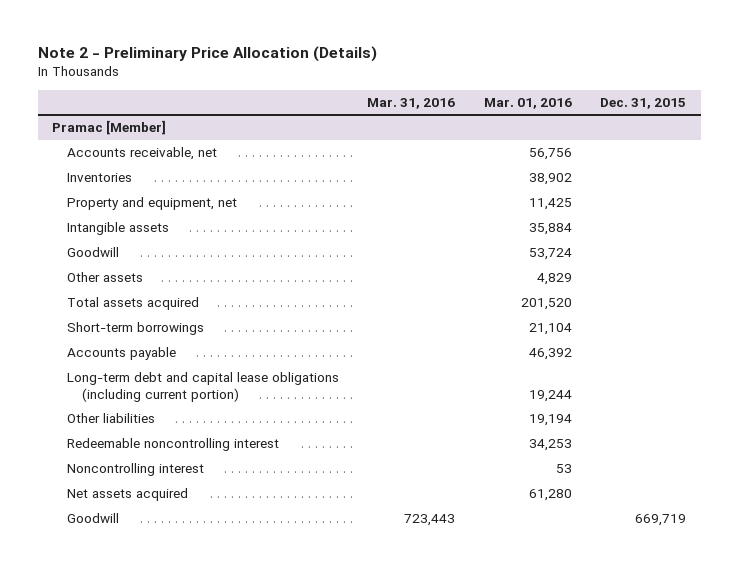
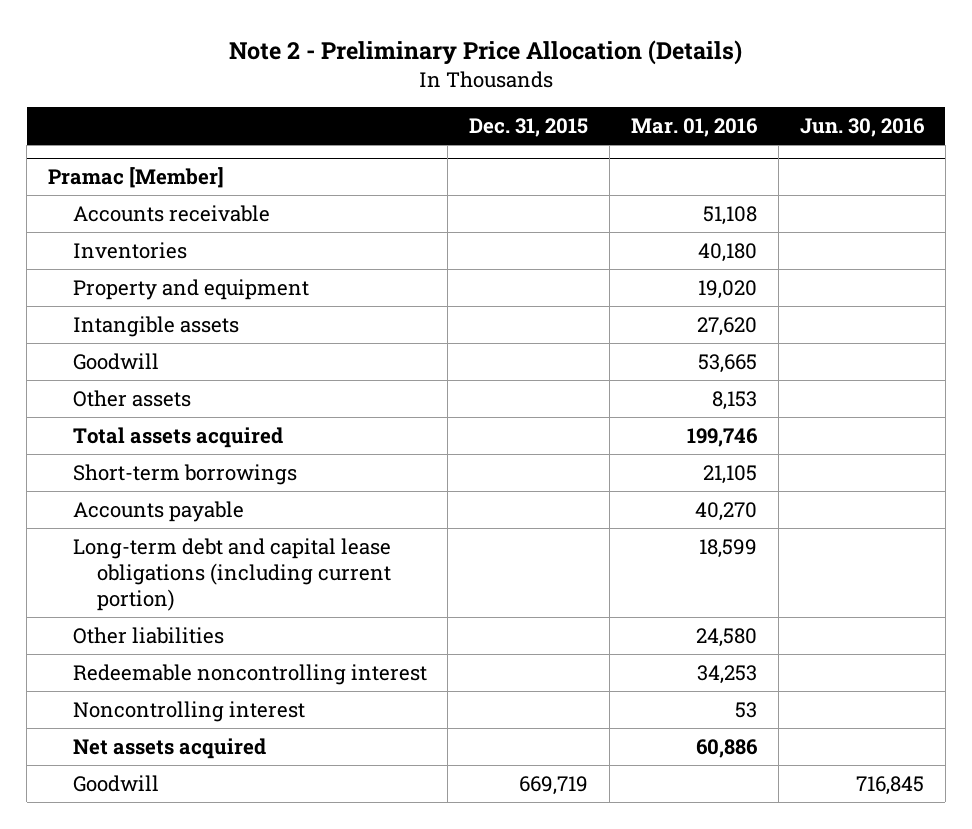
- | Mar. 31, 2016 | Mar. 01, 2016 | Dec. 31, 2015
+ | Dec. 31, 2015 | Mar. 01, 2016 | Jun. 30, 2016
@ Pramac [Member]
- Accounts receivable, net | | 56,756 |
- Inventories | | 38,902 |
- Property and equipment, net | | 11,425 |
- Intangible assets | | 35,884 |
- Goodwill | | 53,724 |
- Other assets | | 4,829 |
- Total assets acquired | | 201,520 |
- Short-term borrowings | | 21,104 |
- Accounts payable | | 46,392 |
- Long-term debt and capital lease obligations (including current portion) | | 19,244 |
- Other liabilities | | 19,194 |
+ Accounts receivable | | 51,108 |
+ Inventories | | 40,180 |
+ Property and equipment | | 19,020 |
+ Intangible assets | | 27,620 |
+ Goodwill | | 53,665 |
+ Other assets | | 8,153 |
+ Total assets acquired | | 199,746 |
+ Short-term borrowings | | 21,105 |
+ Accounts payable | | 40,270 |
+ Long-term debt and capital lease obligations (including current portion) | | 18,599 |
+ Other liabilities | | 24,580 |
- Net assets acquired | | 61,280 |
+ Net assets acquired | | 60,886 |

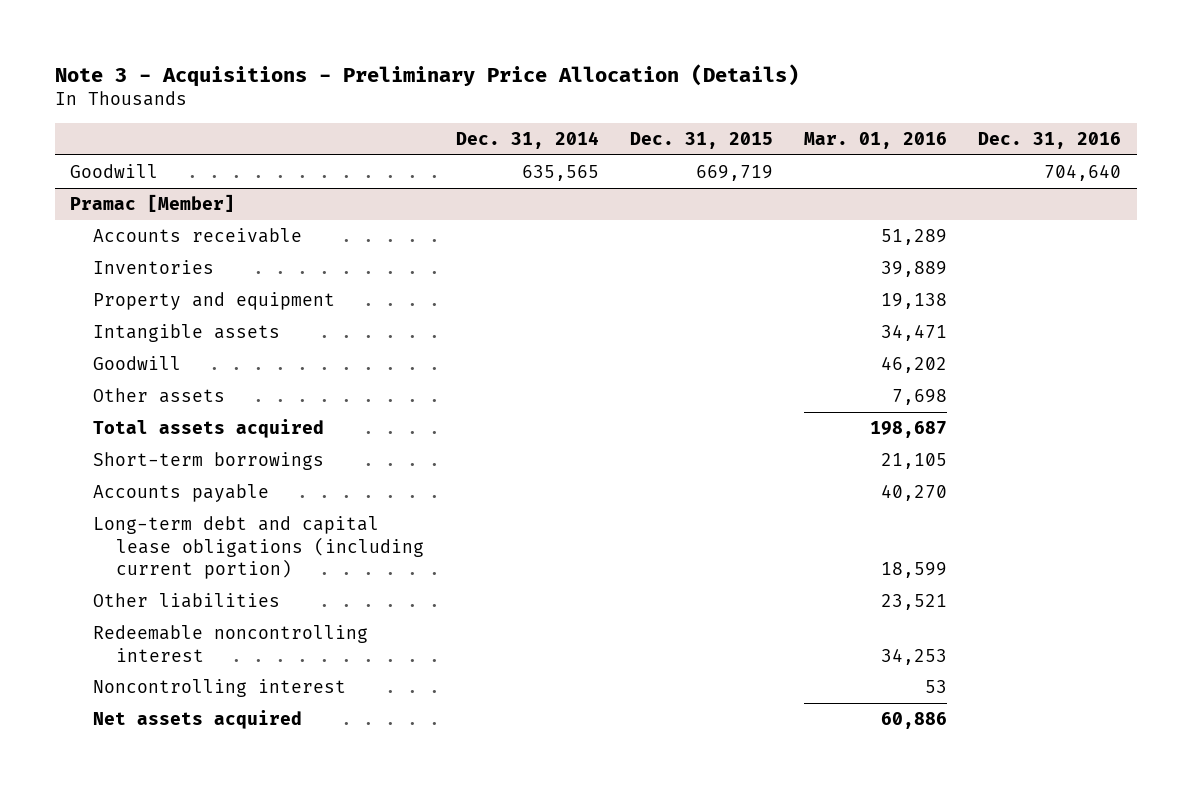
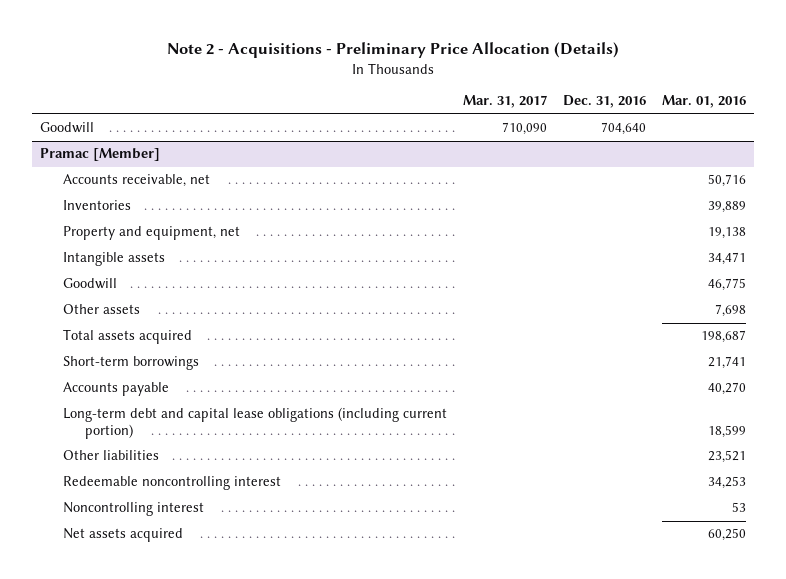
- Note 3 - Acquisitions - Preliminary Price Allocation (Details)
+ Note 2 - Acquisitions - Preliminary Price Allocation (Details)
- | Dec. 31, 2014 | Dec. 31, 2015 | Mar. 01, 2016 | Dec. 31, 2016
+ | Mar. 31, 2017 | Dec. 31, 2016 | Mar. 01, 2016
@ Pramac [Member]
- Accounts receivable | | | 51,289 |
+ Accounts receivable, net | | | 50,716
- Property and equipment | | | 19,138 |
+ Property and equipment, net | | | 19,138
- Goodwill | | | 46,202 |
+ Goodwill | | | 46,775
- Short-term borrowings | | | 21,105 |
+ Short-term borrowings | | | 21,741
- Net assets acquired | | | 60,886 |
+ Net assets acquired | | | 60,250

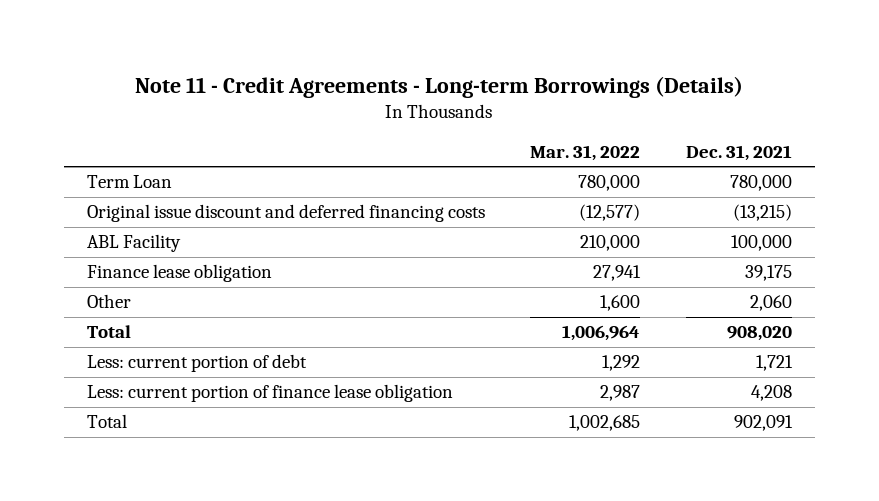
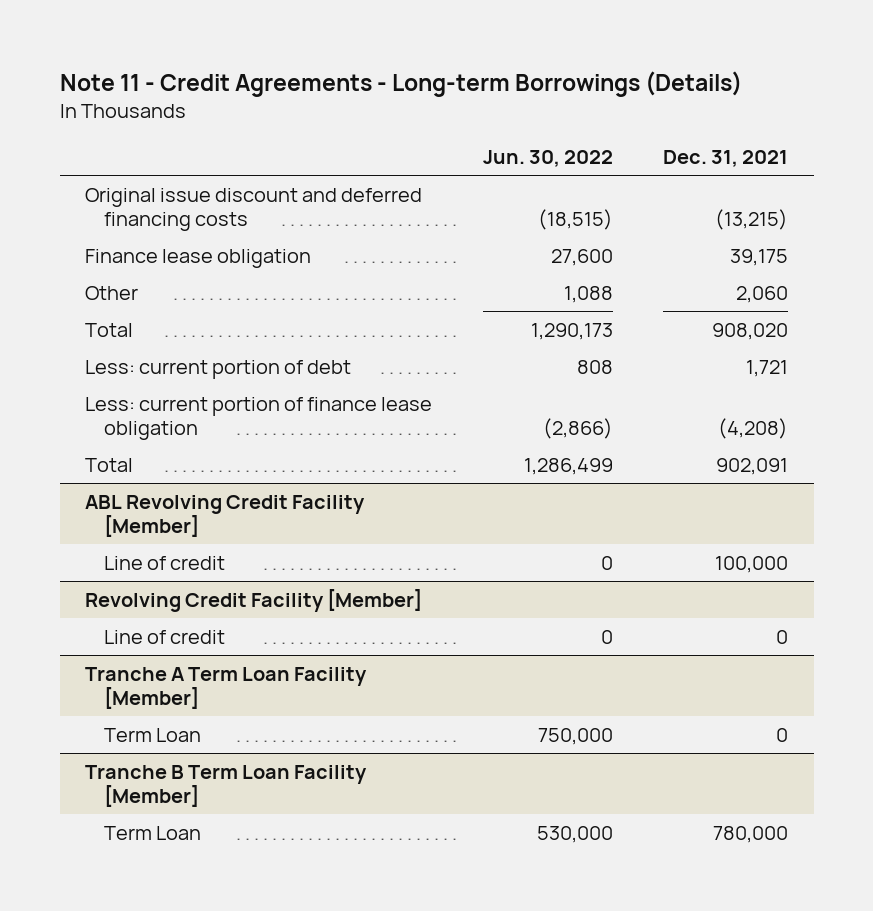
- | Mar. 31, 2022 | Dec. 31, 2021
+ | Jun. 30, 2022 | Dec. 31, 2021
- Term Loan | 780,000 | 780,000
- ABL Facility | 210,000 | 100,000
- Less: current portion of finance lease obligation | 2,987 | 4,208
+ Less: current portion of finance lease obligation | (2,866) | (4,208)
+ ABL Revolving Credit Facility [Member]
+ Line of credit | 0 | 100,000
+ Revolving Credit Facility [Member]
+ Line of credit | 0 | 0
+ Tranche A Term Loan Facility [Member]
+ Term Loan | 750,000 | 0
+ Tranche B Term Loan Facility [Member]
+ Term Loan | 530,000 | 780,000

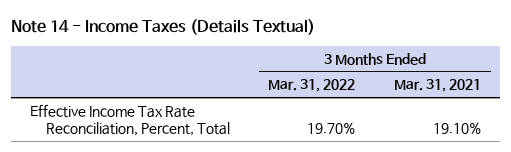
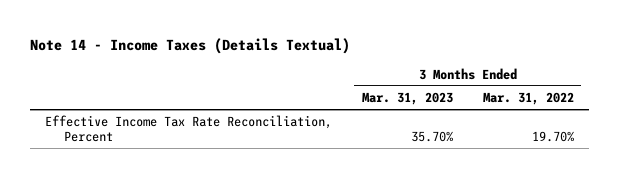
- | 3 Months Ended Mar. 31, 2022 | 3 Months Ended Mar. 31, 2021
+ | 3 Months Ended Mar. 31, 2023 | 3 Months Ended Mar. 31, 2022
- Effective Income Tax Rate Reconciliation, Percent, Total | 19.70% | 19.10%
+ Effective Income Tax Rate Reconciliation, Percent | 35.70% | 19.70%

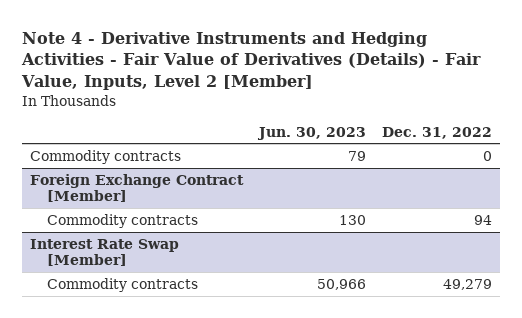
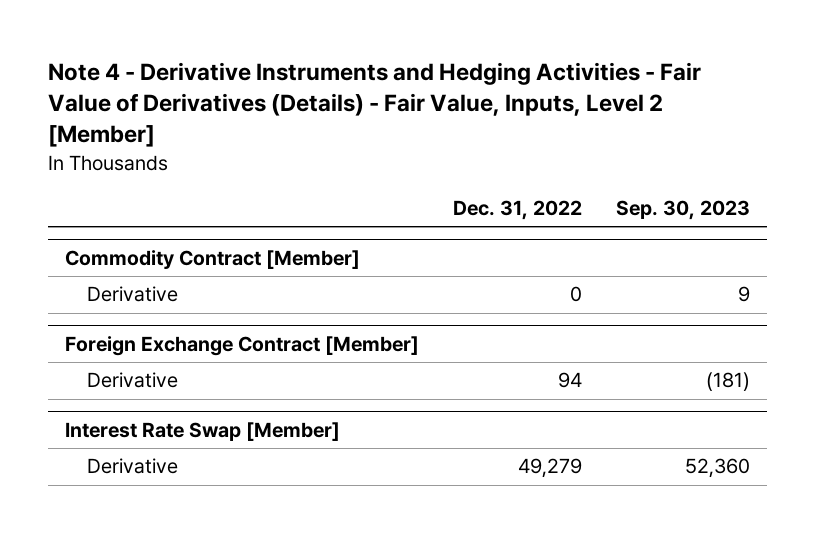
- | Jun. 30, 2023 | Dec. 31, 2022
+ | Dec. 31, 2022 | Sep. 30, 2023
- Commodity contracts | 79 | 0
+ Commodity Contract [Member]
+ Derivative | 0 | 9
@ Foreign Exchange Contract [Member]
- Commodity contracts | 130 | 94
+ Derivative | 94 | (181)
@ Interest Rate Swap [Member]
- Commodity contracts | 50,966 | 49,279
+ Derivative | 49,279 | 52,360

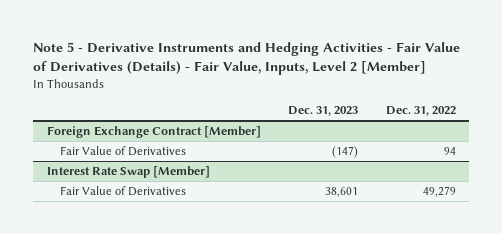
- Note 4 - Derivative Instruments and Hedging Activities - Fair Value of Derivatives (Details) - Fair Value, Inputs, Level 2 [Member]
+ Note 5 - Derivative Instruments and Hedging Activities - Fair Value of Derivatives (Details) - Fair Value, Inputs, Level 2 [Member]
- | Dec. 31, 2022 | Sep. 30, 2023
+ | Dec. 31, 2023 | Dec. 31, 2022
- Commodity Contract [Member]
- Derivative | 0 | 9
@ Foreign Exchange Contract [Member]
- Derivative | 94 | (181)
+ Fair Value of Derivatives | (147) | 94
@ Interest Rate Swap [Member]
- Derivative | 49,279 | 52,360
+ Fair Value of Derivatives | 38,601 | 49,279

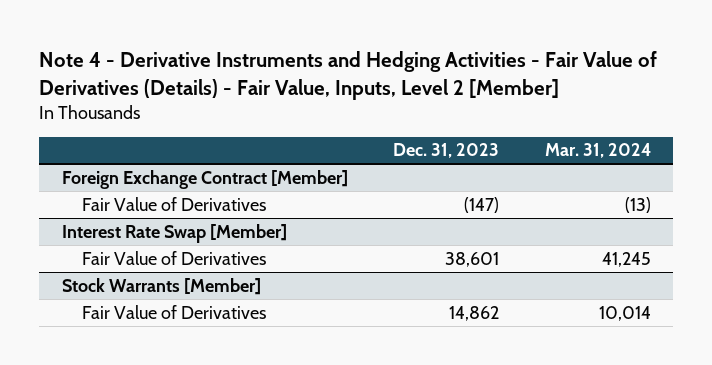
- Note 5 - Derivative Instruments and Hedging Activities - Fair Value of Derivatives (Details) - Fair Value, Inputs, Level 2 [Member]
+ Note 4 - Derivative Instruments and Hedging Activities - Fair Value of Derivatives (Details) - Fair Value, Inputs, Level 2 [Member]
- | Dec. 31, 2023 | Dec. 31, 2022
+ | Dec. 31, 2023 | Mar. 31, 2024
+ Stock Warrants [Member]
+ Fair Value of Derivatives | 14,862 | 10,014

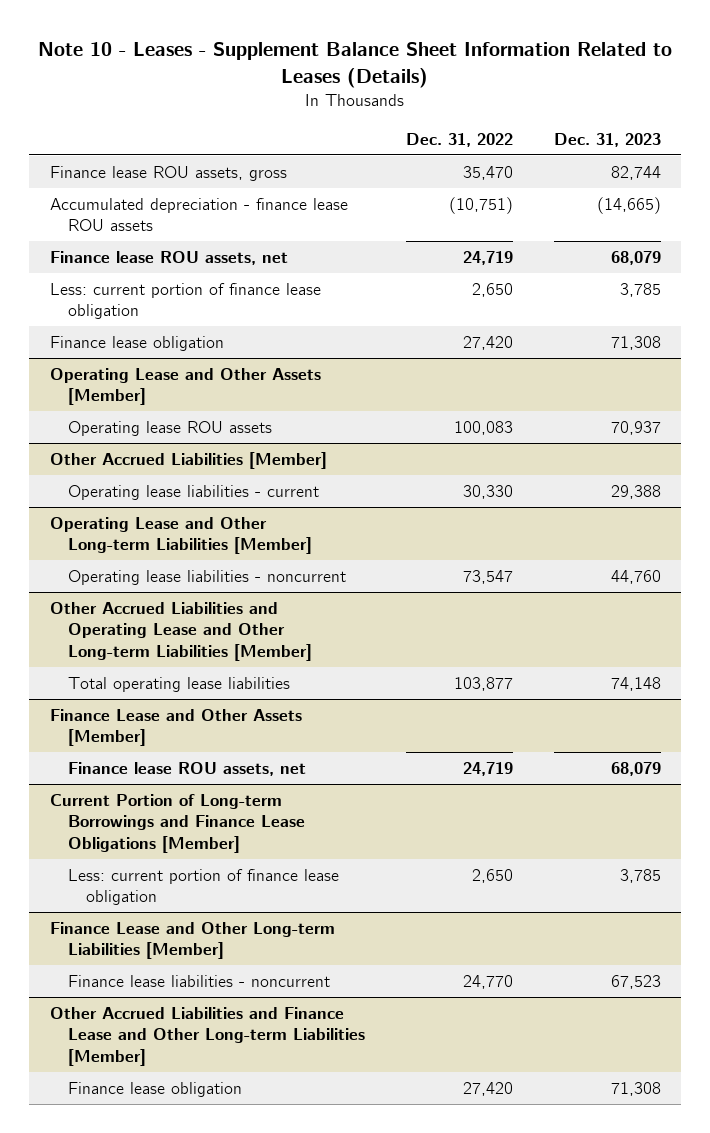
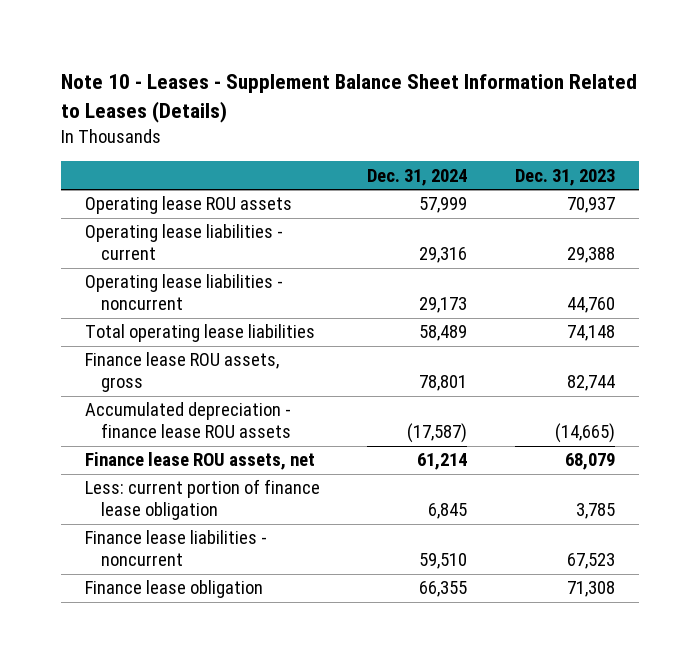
- | Dec. 31, 2022 | Dec. 31, 2023
+ | Dec. 31, 2024 | Dec. 31, 2023
- Finance lease ROU assets, net | 24,719 | 68,079
- Less: current portion of finance lease obligation | 2,650 | 3,785
- Finance lease obligation | 27,420 | 71,308
- Operating Lease and Other Assets [Member]
- Other Accrued Liabilities [Member]
- Operating Lease and Other Long-term Liabilities [Member]
- Other Accrued Liabilities and Operating Lease and Other Long-term Liabilities [Member]
- Finance Lease and Other Assets [Member]
moved down: Finance lease ROU assets, gross | 78,801 | 82,744
moved down: Accumulated depreciation - finance lease ROU assets | (17,587) | (14,665)
- Current Portion of Long-term Borrowings and Finance Lease Obligations [Member]
- Finance Lease and Other Long-term Liabilities [Member]
- Other Accrued Liabilities and Finance Lease and Other Long-term Liabilities [Member]

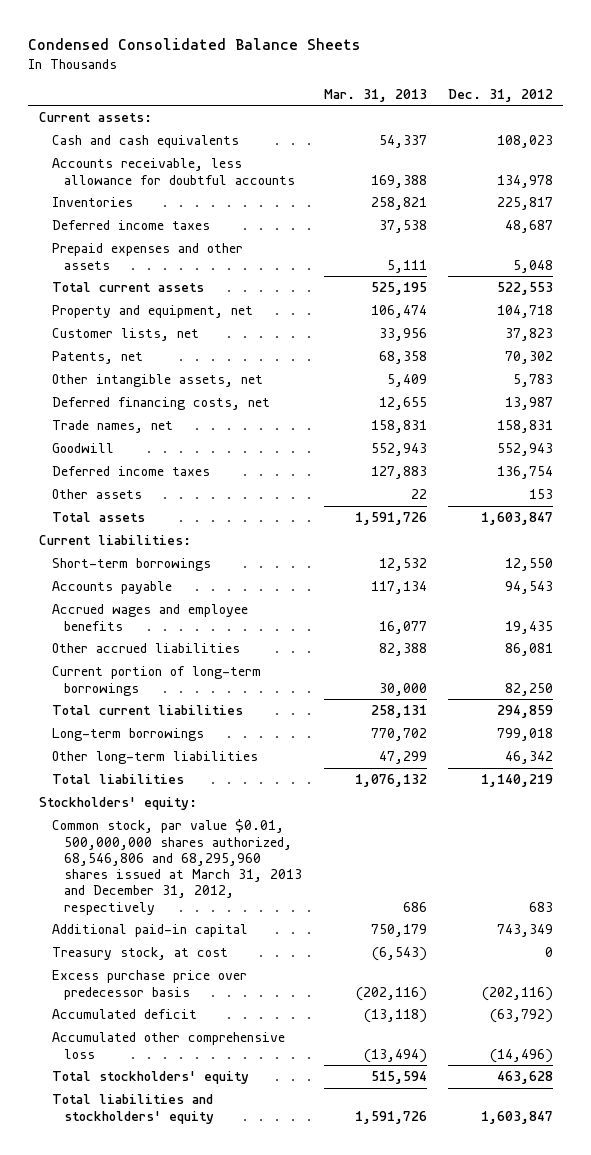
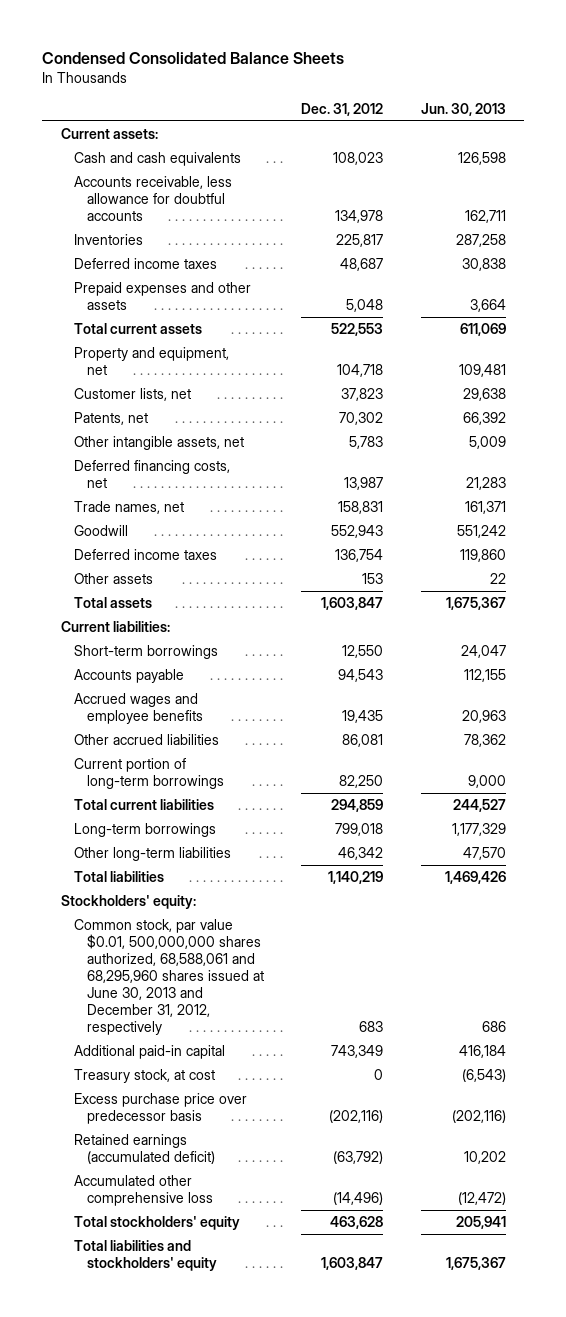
- | Mar. 31, 2013 | Dec. 31, 2012
+ | Dec. 31, 2012 | Jun. 30, 2013
- Common stock, par value $0.01, 500,000,000 shares authorized, 68,546,806 and 68,295,960 shares issued at March 31, 2013 and December 31, 2012, respectively | 686 | 683
+ Common stock, par value $0.01, 500,000,000 shares authorized, 68,588,061 and 68,295,960 shares issued at June 30, 2013 and December 31, 2012, respectively | 683 | 686
- Accumulated deficit | (13,118) | (63,792)
+ Retained earnings (accumulated deficit) | (63,792) | 10,202

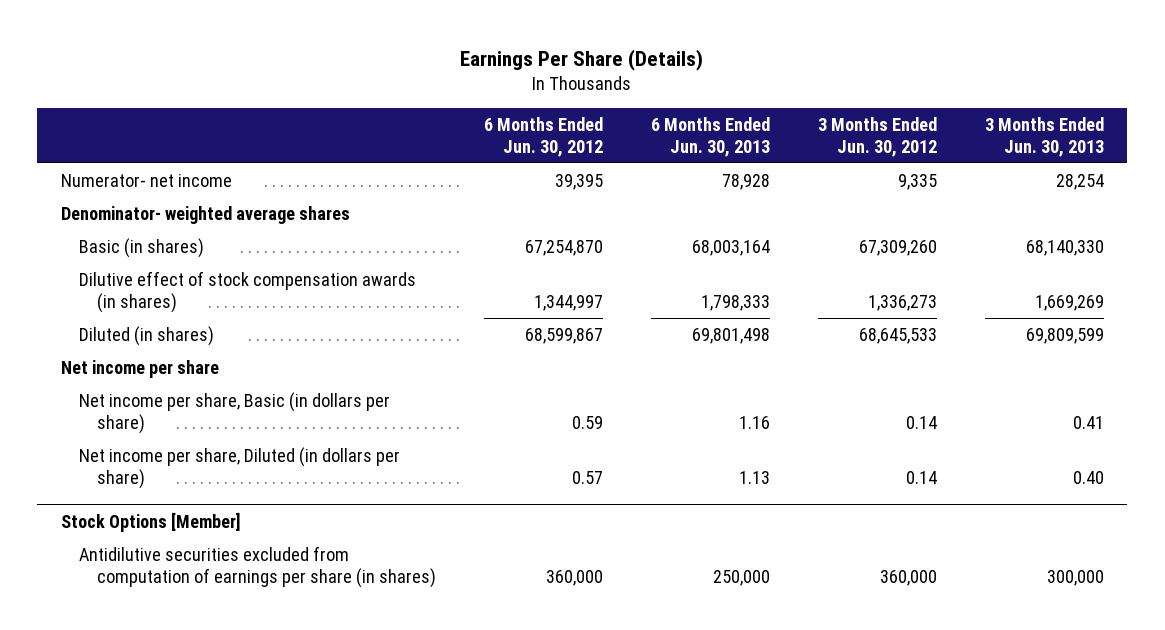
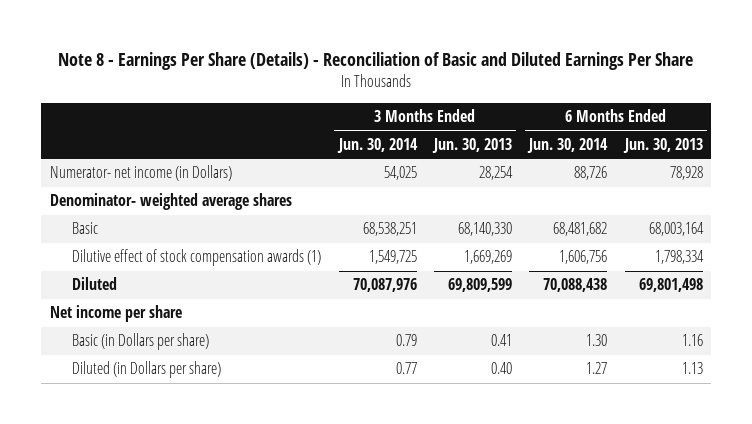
- Earnings Per Share (Details)
+ Note 8 - Earnings Per Share (Details) - Reconciliation of Basic and Diluted Earnings Per Share
- | 6 Months Ended Jun. 30, 2012 | 6 Months Ended Jun. 30, 2013 | 3 Months Ended Jun. 30, 2012 | 3 Months Ended Jun. 30, 2013
+ | 3 Months Ended Jun. 30, 2014 | 3 Months Ended Jun. 30, 2013 | 6 Months Ended Jun. 30, 2014 | 6 Months Ended Jun. 30, 2013
- Numerator- net income | 39,395 | 78,928 | 9,335 | 28,254
+ Numerator- net income (in Dollars) | 54,025 | 28,254 | 88,726 | 78,928
- Basic (in shares) | 67,254,870 | 68,003,164 | 67,309,260 | 68,140,330
- Dilutive effect of stock compensation awards (in shares) | 1,344,997 | 1,798,333 | 1,336,273 | 1,669,269
- Diluted (in shares) | 68,599,867 | 69,801,498 | 68,645,533 | 69,809,599
+ Basic | 68,538,251 | 68,140,330 | 68,481,682 | 68,003,164
+ Dilutive effect of stock compensation awards (1) | 1,549,725 | 1,669,269 | 1,606,756 | 1,798,334
+ Diluted | 70,087,976 | 69,809,599 | 70,088,438 | 69,801,498
- Net income per share, Basic (in dollars per share) | 0.59 | 1.16 | 0.14 | 0.41
- Net income per share, Diluted (in dollars per share) | 0.57 | 1.13 | 0.14 | 0.40
- Stock Options [Member]
- Antidilutive securities excluded from computation of earnings per share (in shares) | 360,000 | 250,000 | 360,000 | 300,000
+ Basic (in Dollars per share) | 0.79 | 0.41 | 1.30 | 1.16
+ Diluted (in Dollars per share) | 0.77 | 0.40 | 1.27 | 1.13

